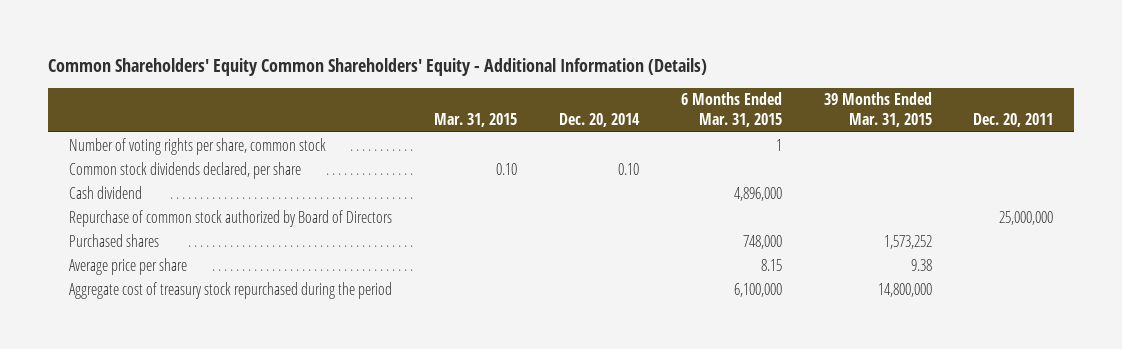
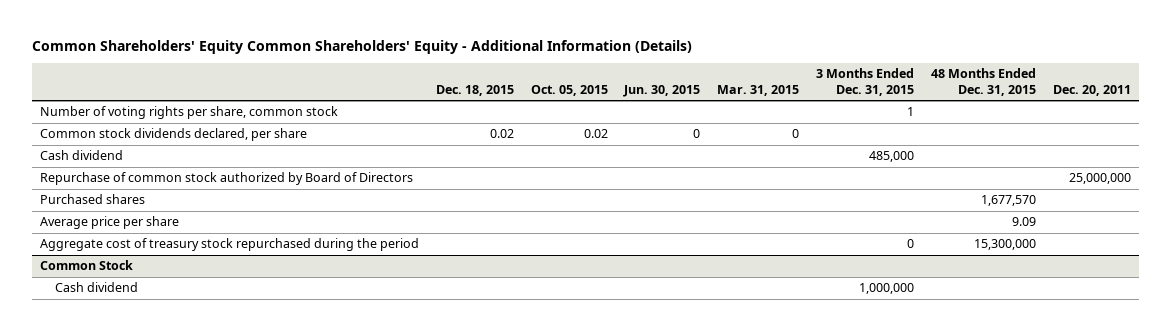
- | Mar. 31, 2015 | Dec. 20, 2014 | 6 Months Ended Mar. 31, 2015 | 39 Months Ended Mar. 31, 2015 | Dec. 20, 2011
+ | Dec. 18, 2015 | Oct. 05, 2015 | Jun. 30, 2015 | Mar. 31, 2015 | 3 Months Ended Dec. 31, 2015 | 48 Months Ended Dec. 31, 2015 | Dec. 20, 2011
- Common stock dividends declared, per share | 0.10 | 0.10 | | |
+ Common stock dividends declared, per share | 0.02 | 0.02 | 0 | 0 | | |
+ Common Stock
+ Cash dividend | | | | | 1,000,000 | |

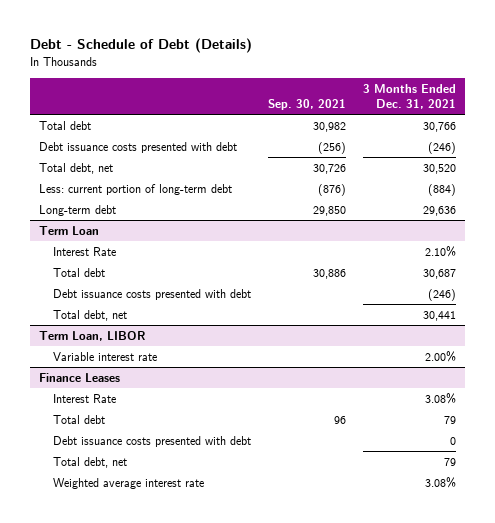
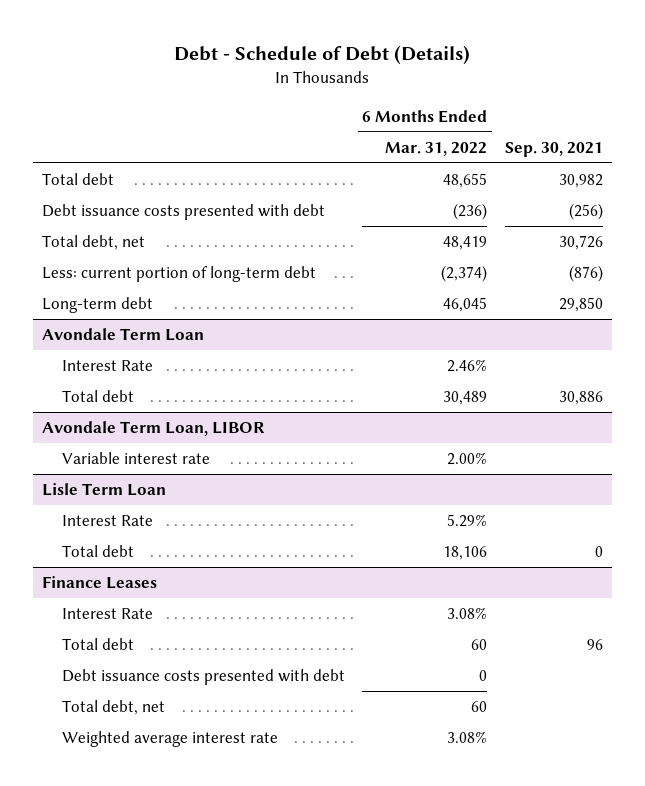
- | Sep. 30, 2021 | 3 Months Ended Dec. 31, 2021
+ | 6 Months Ended Mar. 31, 2022 | Sep. 30, 2021
- Term Loan
+ Avondale Term Loan
- Debt issuance costs presented with debt | | (246)
- Total debt, net | | 30,441
- Term Loan, LIBOR
+ Avondale Term Loan, LIBOR
+ Lisle Term Loan
+ Interest Rate | 5.29% |
+ Total debt | 18,106 | 0

